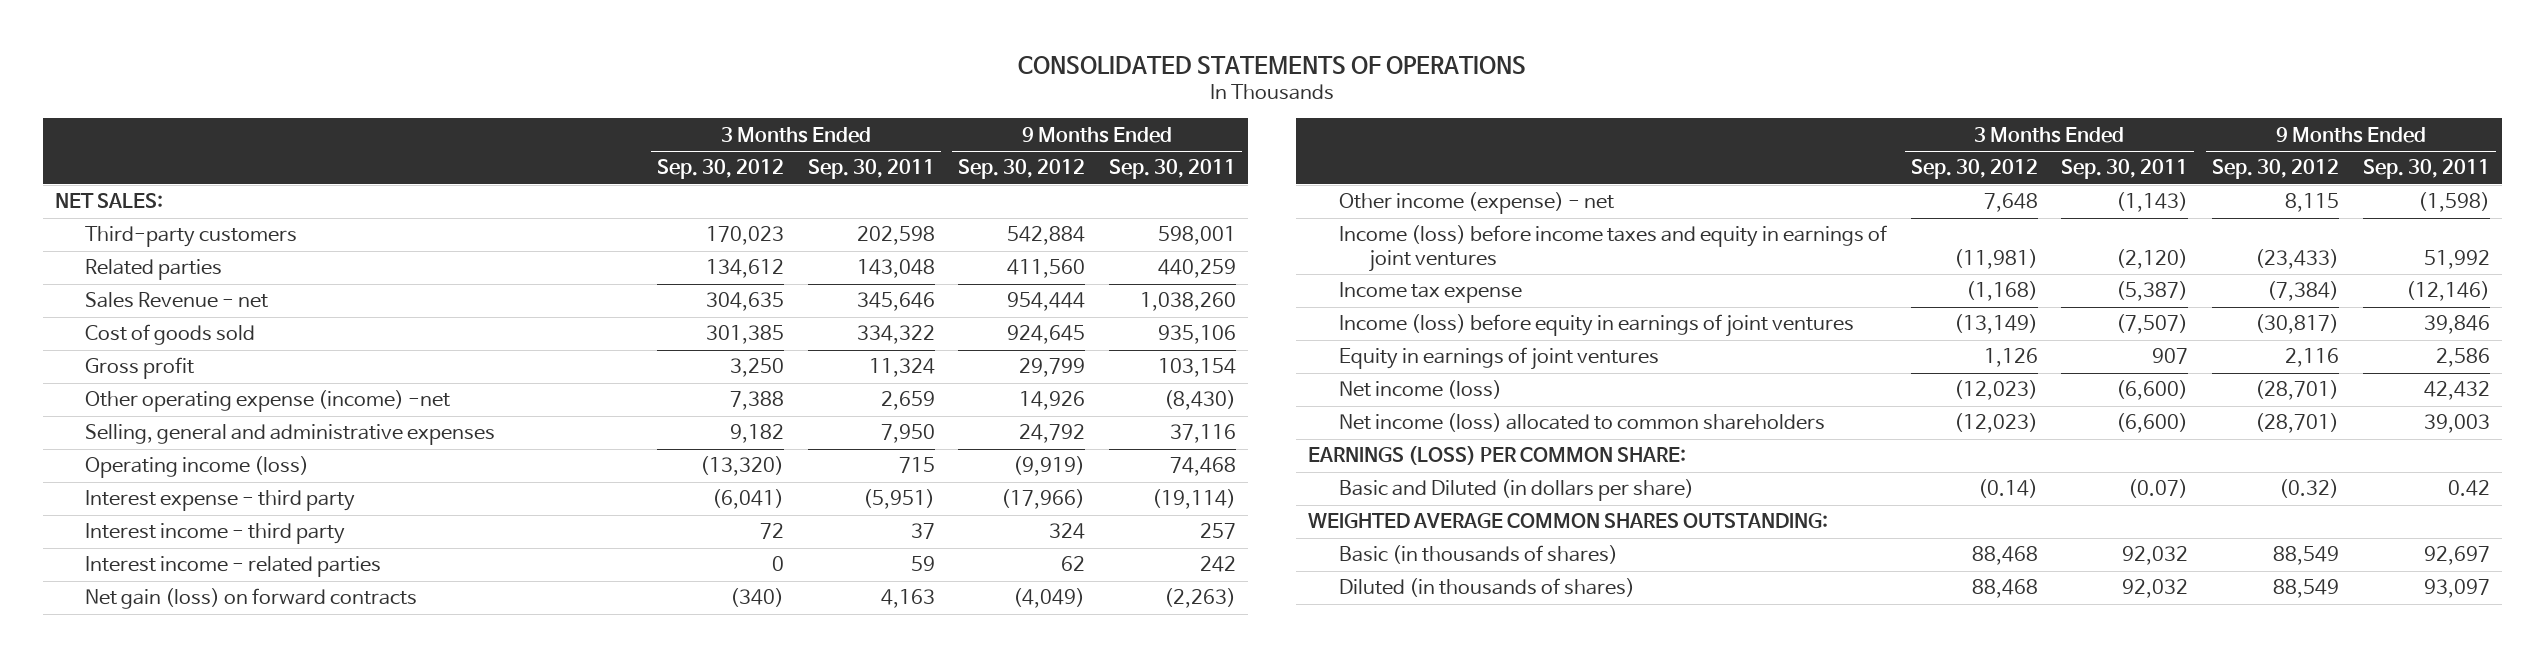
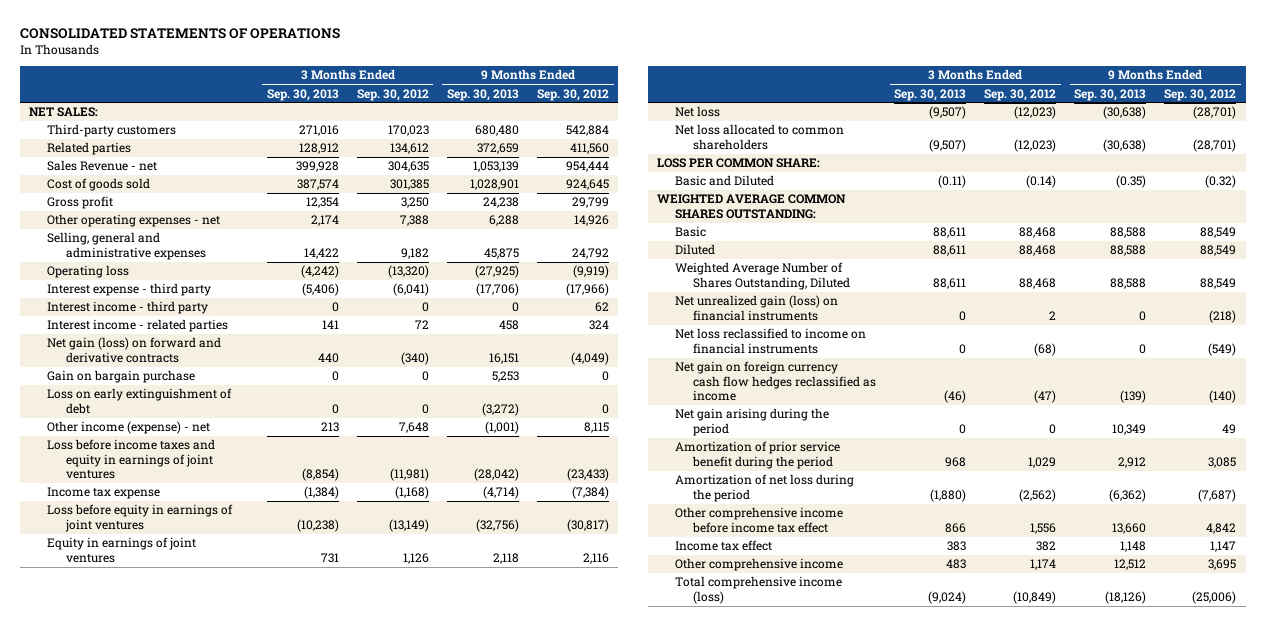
- | 3 Months Ended Sep. 30, 2012 | 3 Months Ended Sep. 30, 2011 | 9 Months Ended Sep. 30, 2012 | 9 Months Ended Sep. 30, 2011
+ | 3 Months Ended Sep. 30, 2013 | 3 Months Ended Sep. 30, 2012 | 9 Months Ended Sep. 30, 2013 | 9 Months Ended Sep. 30, 2012
- Other operating expense (income) -net | 7,388 | 2,659 | 14,926 | (8,430)
+ Other operating expenses - net | 2,174 | 7,388 | 6,288 | 14,926
- Operating income (loss) | (13,320) | 715 | (9,919) | 74,468
+ Operating loss | (4,242) | (13,320) | (27,925) | (9,919)
- Interest income - third party | 72 | 37 | 324 | 257
- Interest income - related parties | 0 | 59 | 62 | 242
- Net gain (loss) on forward contracts | (340) | 4,163 | (4,049) | (2,263)
+ Interest income - third party | 0 | 0 | 0 | 62
+ Interest income - related parties | 141 | 72 | 458 | 324
+ Net gain (loss) on forward and derivative contracts | 440 | (340) | 16,151 | (4,049)
+ Gain on bargain purchase | 0 | 0 | 5,253 | 0
+ Loss on early extinguishment of debt | 0 | 0 | (3,272) | 0
- Income (loss) before income taxes and equity in earnings of joint ventures | (11,981) | (2,120) | (23,433) | 51,992
+ Loss before income taxes and equity in earnings of joint ventures | (8,854) | (11,981) | (28,042) | (23,433)
- Income (loss) before equity in earnings of joint ventures | (13,149) | (7,507) | (30,817) | 39,846
+ Loss before equity in earnings of joint ventures | (10,238) | (13,149) | (32,756) | (30,817)
- Net income (loss) | (12,023) | (6,600) | (28,701) | 42,432
- Net income (loss) allocated to common shareholders | (12,023) | (6,600) | (28,701) | 39,003
- EARNINGS (LOSS) PER COMMON SHARE:
- Basic and Diluted (in dollars per share) | (0.14) | (0.07) | (0.32) | 0.42
+ Net loss | (9,507) | (12,023) | (30,638) | (28,701)
+ Net loss allocated to common shareholders | (9,507) | (12,023) | (30,638) | (28,701)
+ LOSS PER COMMON SHARE:
+ Basic and Diluted | (0.11) | (0.14) | (0.35) | (0.32)
- Basic (in thousands of shares) | 88,468 | 92,032 | 88,549 | 92,697
- Diluted (in thousands of shares) | 88,468 | 92,032 | 88,549 | 93,097
+ Basic | 88,611 | 88,468 | 88,588 | 88,549
+ Diluted | 88,611 | 88,468 | 88,588 | 88,549
+ Weighted Average Number of Shares Outstanding, Diluted | 88,611 | 88,468 | 88,588 | 88,549
+ Net unrealized gain (loss) on financial instruments | 0 | 2 | 0 | (218)
+ Net loss reclassified to income on financial instruments | 0 | (68) | 0 | (549)
+ Net gain on foreign currency cash flow hedges reclassified as income | (46) | (47) | (139) | (140)
+ Net gain arising during the period | 0 | 0 | 10,349 | 49
+ Amortization of prior service benefit during the period | 968 | 1,029 | 2,912 | 3,085
+ Amortization of net loss during the period | (1,880) | (2,562) | (6,362) | (7,687)
+ Other comprehensive income before income tax effect | 866 | 1,556 | 13,660 | 4,842
+ Income tax effect | 383 | 382 | 1,148 | 1,147
+ Other comprehensive income | 483 | 1,174 | 12,512 | 3,695
+ Total comprehensive income (loss) | (9,024) | (10,849) | (18,126) | (25,006)

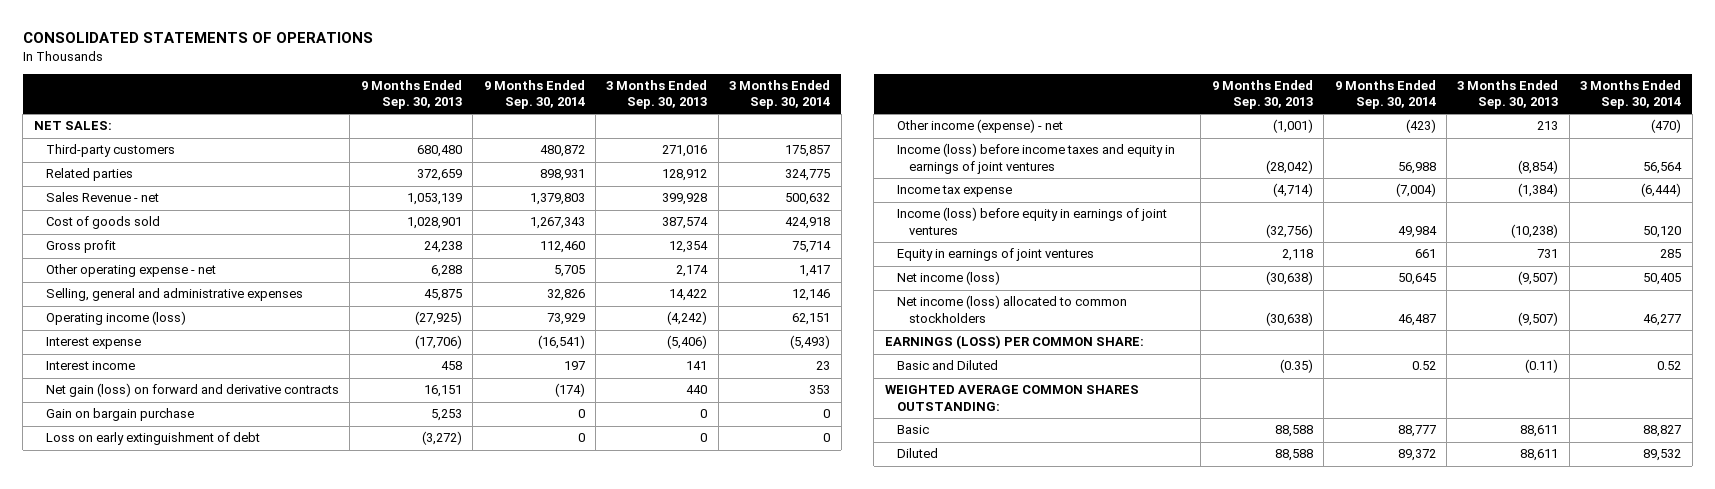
- | 3 Months Ended Sep. 30, 2013 | 3 Months Ended Sep. 30, 2012 | 9 Months Ended Sep. 30, 2013 | 9 Months Ended Sep. 30, 2012
+ | 9 Months Ended Sep. 30, 2013 | 9 Months Ended Sep. 30, 2014 | 3 Months Ended Sep. 30, 2013 | 3 Months Ended Sep. 30, 2014
- Other operating expenses - net | 2,174 | 7,388 | 6,288 | 14,926
+ Other operating expense - net | 6,288 | 5,705 | 2,174 | 1,417
- Operating loss | (4,242) | (13,320) | (27,925) | (9,919)
- Interest expense - third party | (5,406) | (6,041) | (17,706) | (17,966)
- Interest income - third party | 0 | 0 | 0 | 62
- Interest income - related parties | 141 | 72 | 458 | 324
+ Operating income (loss) | (27,925) | 73,929 | (4,242) | 62,151
+ Interest expense | (17,706) | (16,541) | (5,406) | (5,493)
+ Interest income | 458 | 197 | 141 | 23
- Loss before income taxes and equity in earnings of joint ventures | (8,854) | (11,981) | (28,042) | (23,433)
+ Income (loss) before income taxes and equity in earnings of joint ventures | (28,042) | 56,988 | (8,854) | 56,564
- Loss before equity in earnings of joint ventures | (10,238) | (13,149) | (32,756) | (30,817)
+ Income (loss) before equity in earnings of joint ventures | (32,756) | 49,984 | (10,238) | 50,120
- Net loss | (9,507) | (12,023) | (30,638) | (28,701)
- Net loss allocated to common shareholders | (9,507) | (12,023) | (30,638) | (28,701)
- LOSS PER COMMON SHARE:
+ Net income (loss) | (30,638) | 50,645 | (9,507) | 50,405
+ Net income (loss) allocated to common stockholders | (30,638) | 46,487 | (9,507) | 46,277
+ EARNINGS (LOSS) PER COMMON SHARE:
- Weighted Average Number of Shares Outstanding, Diluted | 88,611 | 88,468 | 88,588 | 88,549
- Net unrealized gain (loss) on financial instruments | 0 | 2 | 0 | (218)
- Net loss reclassified to income on financial instruments | 0 | (68) | 0 | (549)
- Net gain on foreign currency cash flow hedges reclassified as income | (46) | (47) | (139) | (140)
- Net gain arising during the period | 0 | 0 | 10,349 | 49
- Amortization of prior service benefit during the period | 968 | 1,029 | 2,912 | 3,085
- Amortization of net loss during the period | (1,880) | (2,562) | (6,362) | (7,687)
- Other comprehensive income before income tax effect | 866 | 1,556 | 13,660 | 4,842
- Income tax effect | 383 | 382 | 1,148 | 1,147
- Other comprehensive income | 483 | 1,174 | 12,512 | 3,695
- Total comprehensive income (loss) | (9,024) | (10,849) | (18,126) | (25,006)

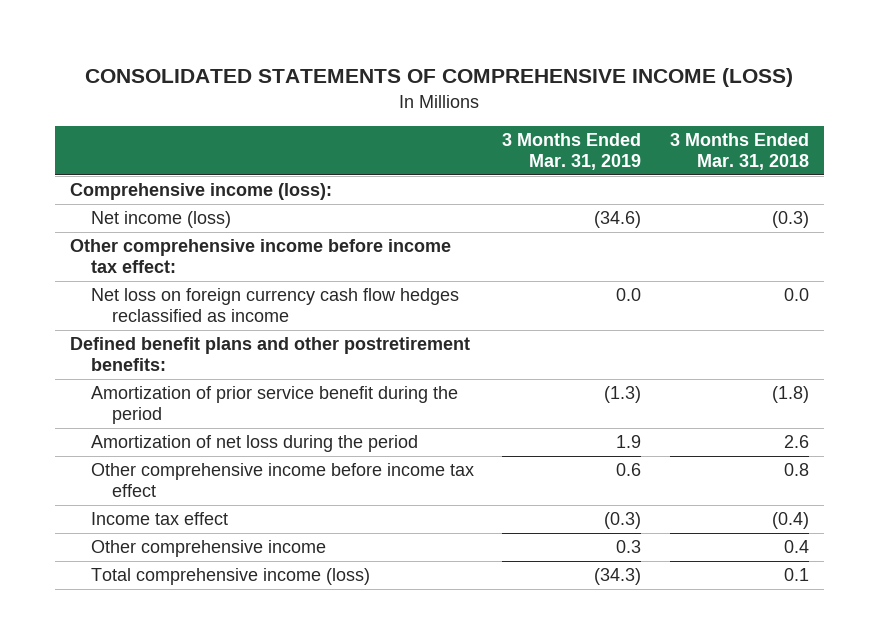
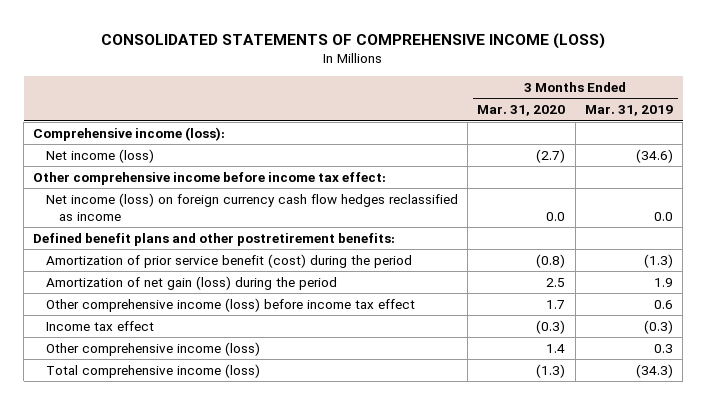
- | 3 Months Ended Mar. 31, 2019 | 3 Months Ended Mar. 31, 2018
+ | 3 Months Ended Mar. 31, 2020 | 3 Months Ended Mar. 31, 2019
- Net loss on foreign currency cash flow hedges reclassified as income | 0.0 | 0.0
+ Net income (loss) on foreign currency cash flow hedges reclassified as income | 0.0 | 0.0
- Amortization of prior service benefit during the period | (1.3) | (1.8)
- Amortization of net loss during the period | 1.9 | 2.6
- Other comprehensive income before income tax effect | 0.6 | 0.8
+ Amortization of prior service benefit (cost) during the period | (0.8) | (1.3)
+ Amortization of net gain (loss) during the period | 2.5 | 1.9
+ Other comprehensive income (loss) before income tax effect | 1.7 | 0.6
- Other comprehensive income | 0.3 | 0.4
+ Other comprehensive income (loss) | 1.4 | 0.3

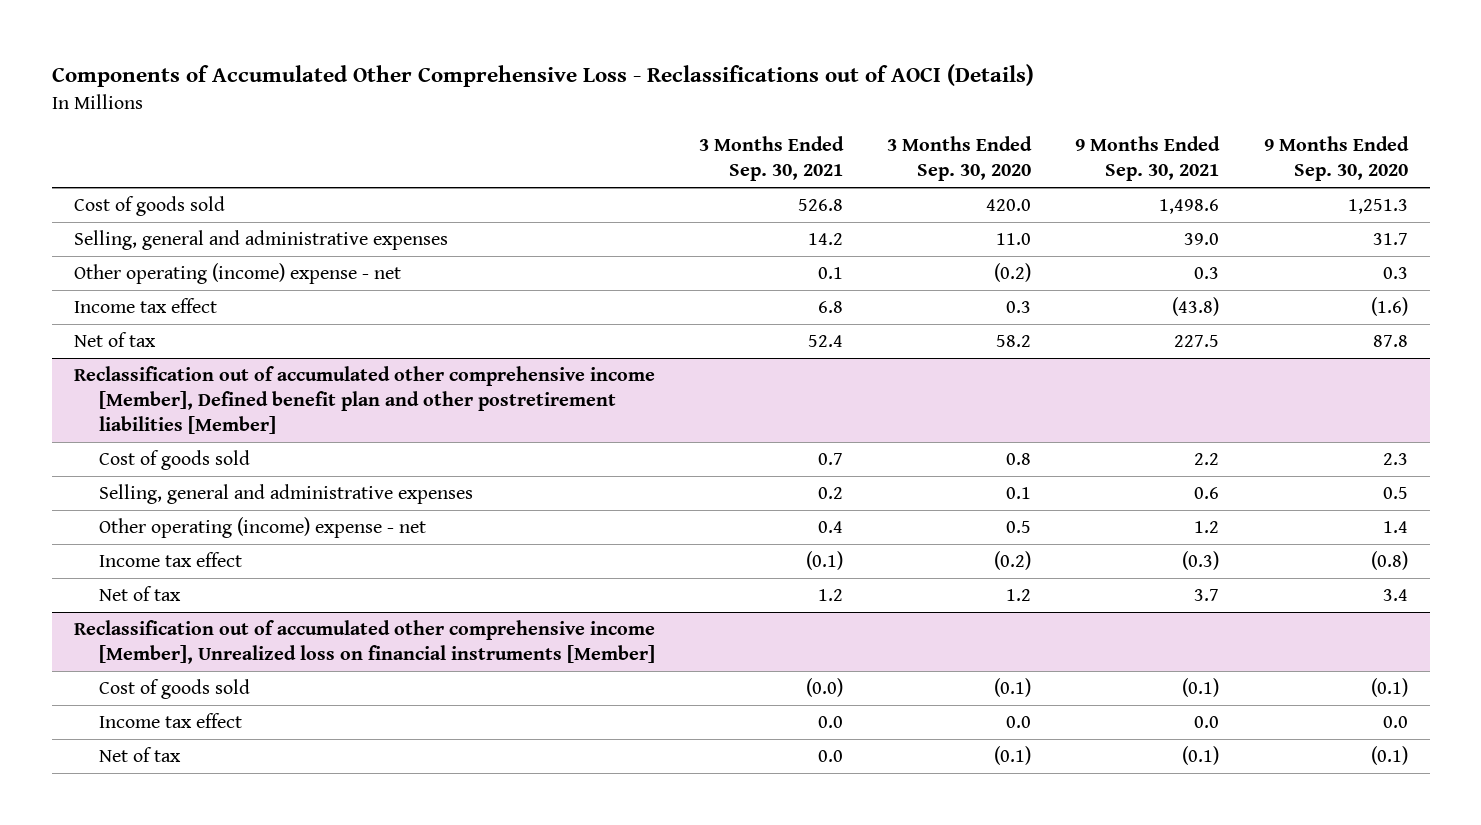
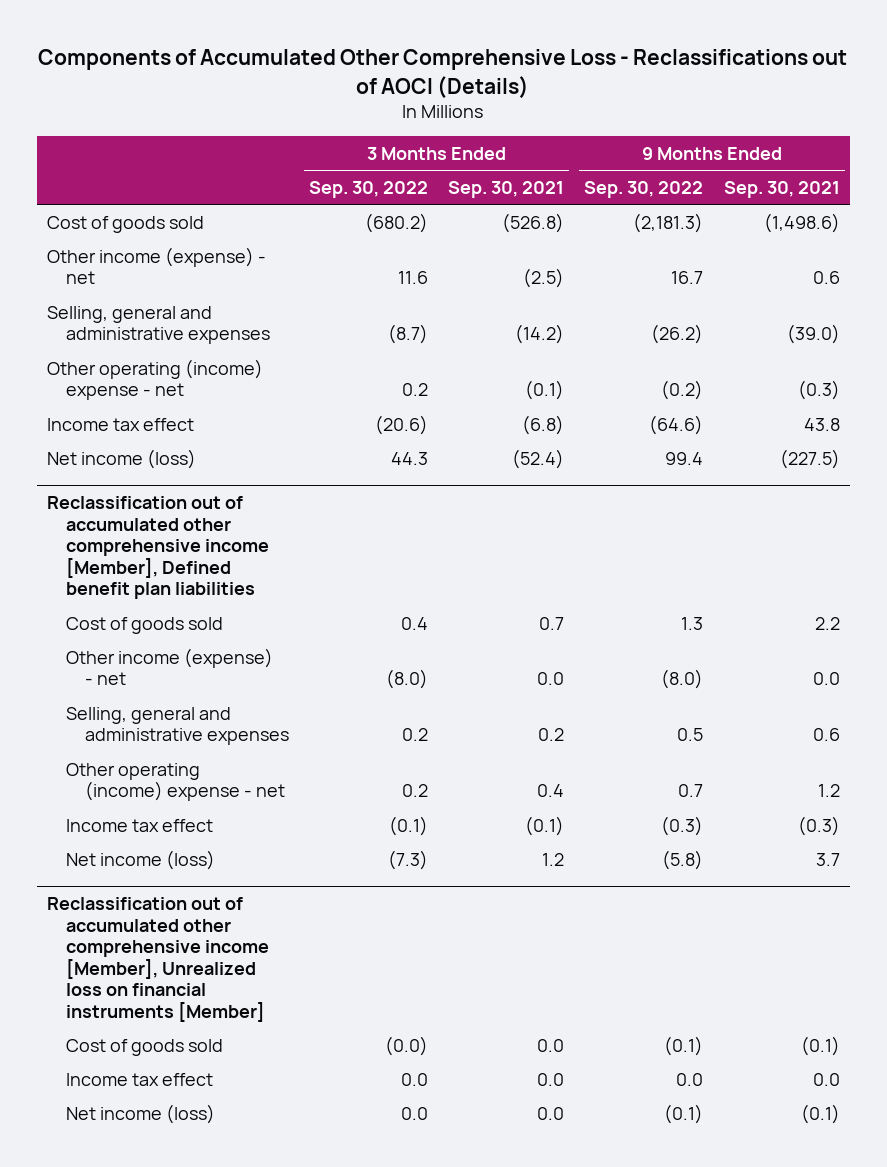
- | 3 Months Ended Sep. 30, 2021 | 3 Months Ended Sep. 30, 2020 | 9 Months Ended Sep. 30, 2021 | 9 Months Ended Sep. 30, 2020
+ | 3 Months Ended Sep. 30, 2022 | 3 Months Ended Sep. 30, 2021 | 9 Months Ended Sep. 30, 2022 | 9 Months Ended Sep. 30, 2021
- Cost of goods sold | 526.8 | 420.0 | 1,498.6 | 1,251.3
- Selling, general and administrative expenses | 14.2 | 11.0 | 39.0 | 31.7
- Other operating (income) expense - net | 0.1 | (0.2) | 0.3 | 0.3
- Income tax effect | 6.8 | 0.3 | (43.8) | (1.6)
- Net of tax | 52.4 | 58.2 | 227.5 | 87.8
- Reclassification out of accumulated other comprehensive income [Member], Defined benefit plan and other postretirement liabilities [Member]
+ Cost of goods sold | (680.2) | (526.8) | (2,181.3) | (1,498.6)
+ Other income (expense) - net | 11.6 | (2.5) | 16.7 | 0.6
+ Selling, general and administrative expenses | (8.7) | (14.2) | (26.2) | (39.0)
+ Other operating (income) expense - net | 0.2 | (0.1) | (0.2) | (0.3)
+ Income tax effect | (20.6) | (6.8) | (64.6) | 43.8
+ Net income (loss) | 44.3 | (52.4) | 99.4 | (227.5)
+ Reclassification out of accumulated other comprehensive income [Member], Defined benefit plan liabilities
+ Other income (expense) - net | (8.0) | 0.0 | (8.0) | 0.0
- Net of tax | 1.2 | 1.2 | 3.7 | 3.4
+ Net income (loss) | (7.3) | 1.2 | (5.8) | 3.7
@ Reclassification out of accumulated other comprehensive income [Member], Unrealized loss on financial instruments [Member]
- Cost of goods sold | (0.0) | (0.1) | (0.1) | (0.1)
+ Cost of goods sold | (0.0) | 0.0 | (0.1) | (0.1)
- Net of tax | 0.0 | (0.1) | (0.1) | (0.1)
+ Net income (loss) | 0.0 | 0.0 | (0.1) | (0.1)

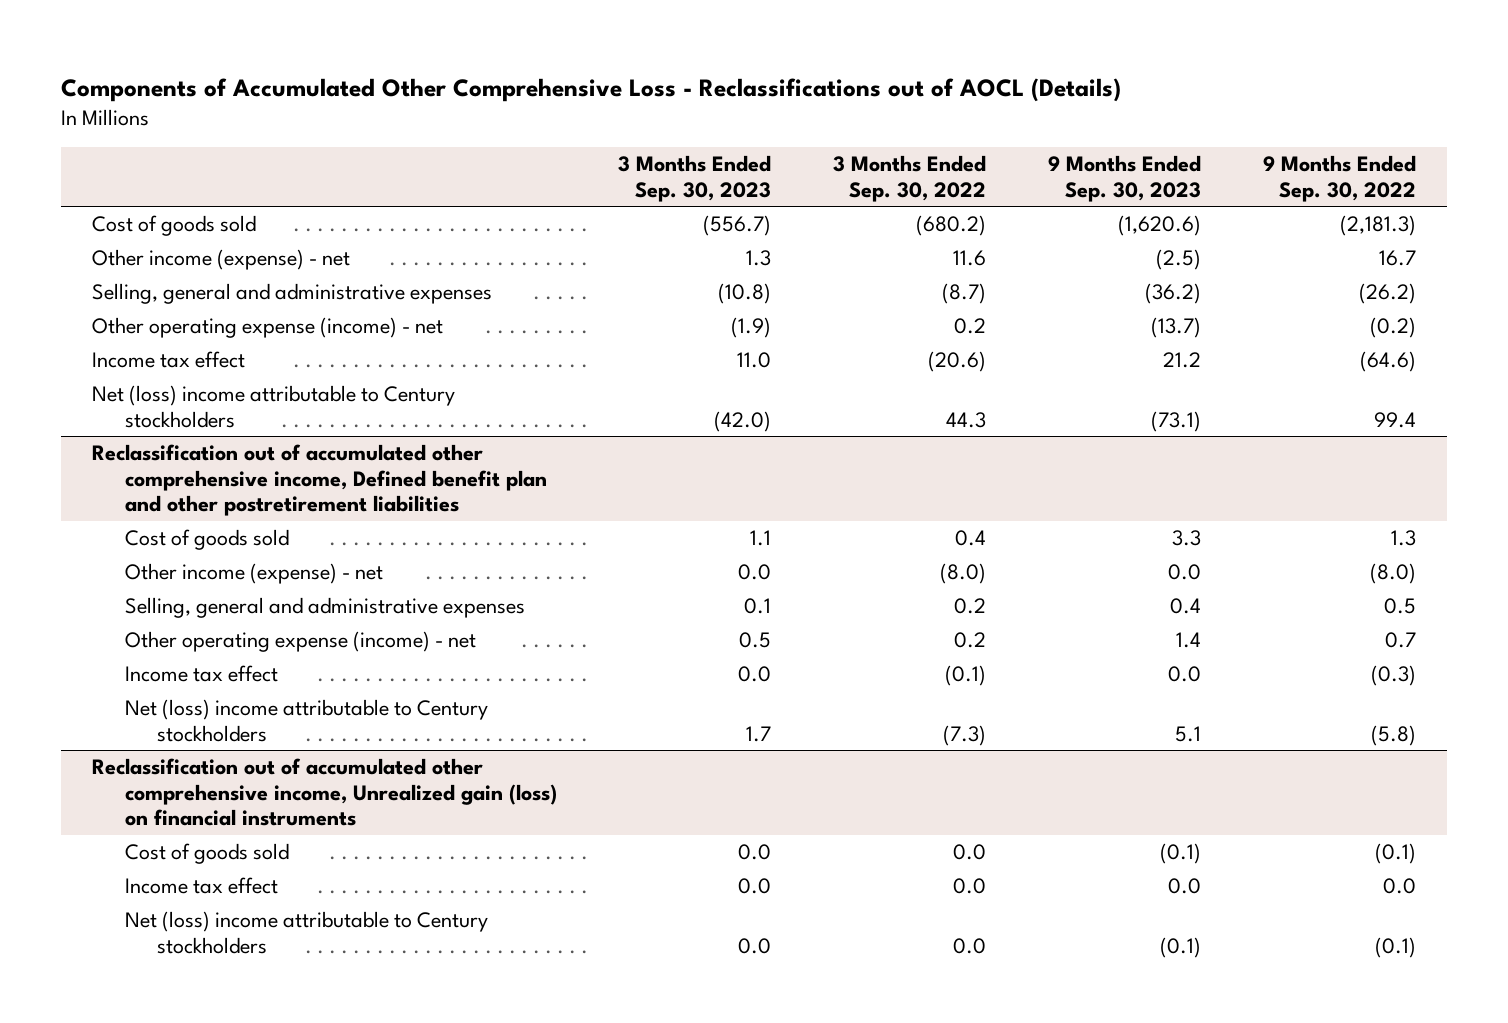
- Components of Accumulated Other Comprehensive Loss - Reclassifications out of AOCI (Details)
+ Components of Accumulated Other Comprehensive Loss - Reclassifications out of AOCL (Details)
- | 3 Months Ended Sep. 30, 2022 | 3 Months Ended Sep. 30, 2021 | 9 Months Ended Sep. 30, 2022 | 9 Months Ended Sep. 30, 2021
+ | 3 Months Ended Sep. 30, 2023 | 3 Months Ended Sep. 30, 2022 | 9 Months Ended Sep. 30, 2023 | 9 Months Ended Sep. 30, 2022
- Other operating (income) expense - net | 0.2 | (0.1) | (0.2) | (0.3)
+ Other operating expense (income) - net | (1.9) | 0.2 | (13.7) | (0.2)
- Net income (loss) | 44.3 | (52.4) | 99.4 | (227.5)
- Reclassification out of accumulated other comprehensive income [Member], Defined benefit plan liabilities
+ Net (loss) income attributable to Century stockholders | (42.0) | 44.3 | (73.1) | 99.4
+ Reclassification out of accumulated other comprehensive income, Defined benefit plan and other postretirement liabilities
- Other operating (income) expense - net | 0.2 | 0.4 | 0.7 | 1.2
+ Other operating expense (income) - net | 0.5 | 0.2 | 1.4 | 0.7
- Net income (loss) | (7.3) | 1.2 | (5.8) | 3.7
- Reclassification out of accumulated other comprehensive income [Member], Unrealized loss on financial instruments [Member]
- Cost of goods sold | (0.0) | 0.0 | (0.1) | (0.1)
+ Net (loss) income attributable to Century stockholders | 1.7 | (7.3) | 5.1 | (5.8)
+ Reclassification out of accumulated other comprehensive income, Unrealized gain (loss) on financial instruments
+ Cost of goods sold | 0.0 | 0.0 | (0.1) | (0.1)
- Net income (loss) | 0.0 | 0.0 | (0.1) | (0.1)
+ Net (loss) income attributable to Century stockholders | 0.0 | 0.0 | (0.1) | (0.1)

